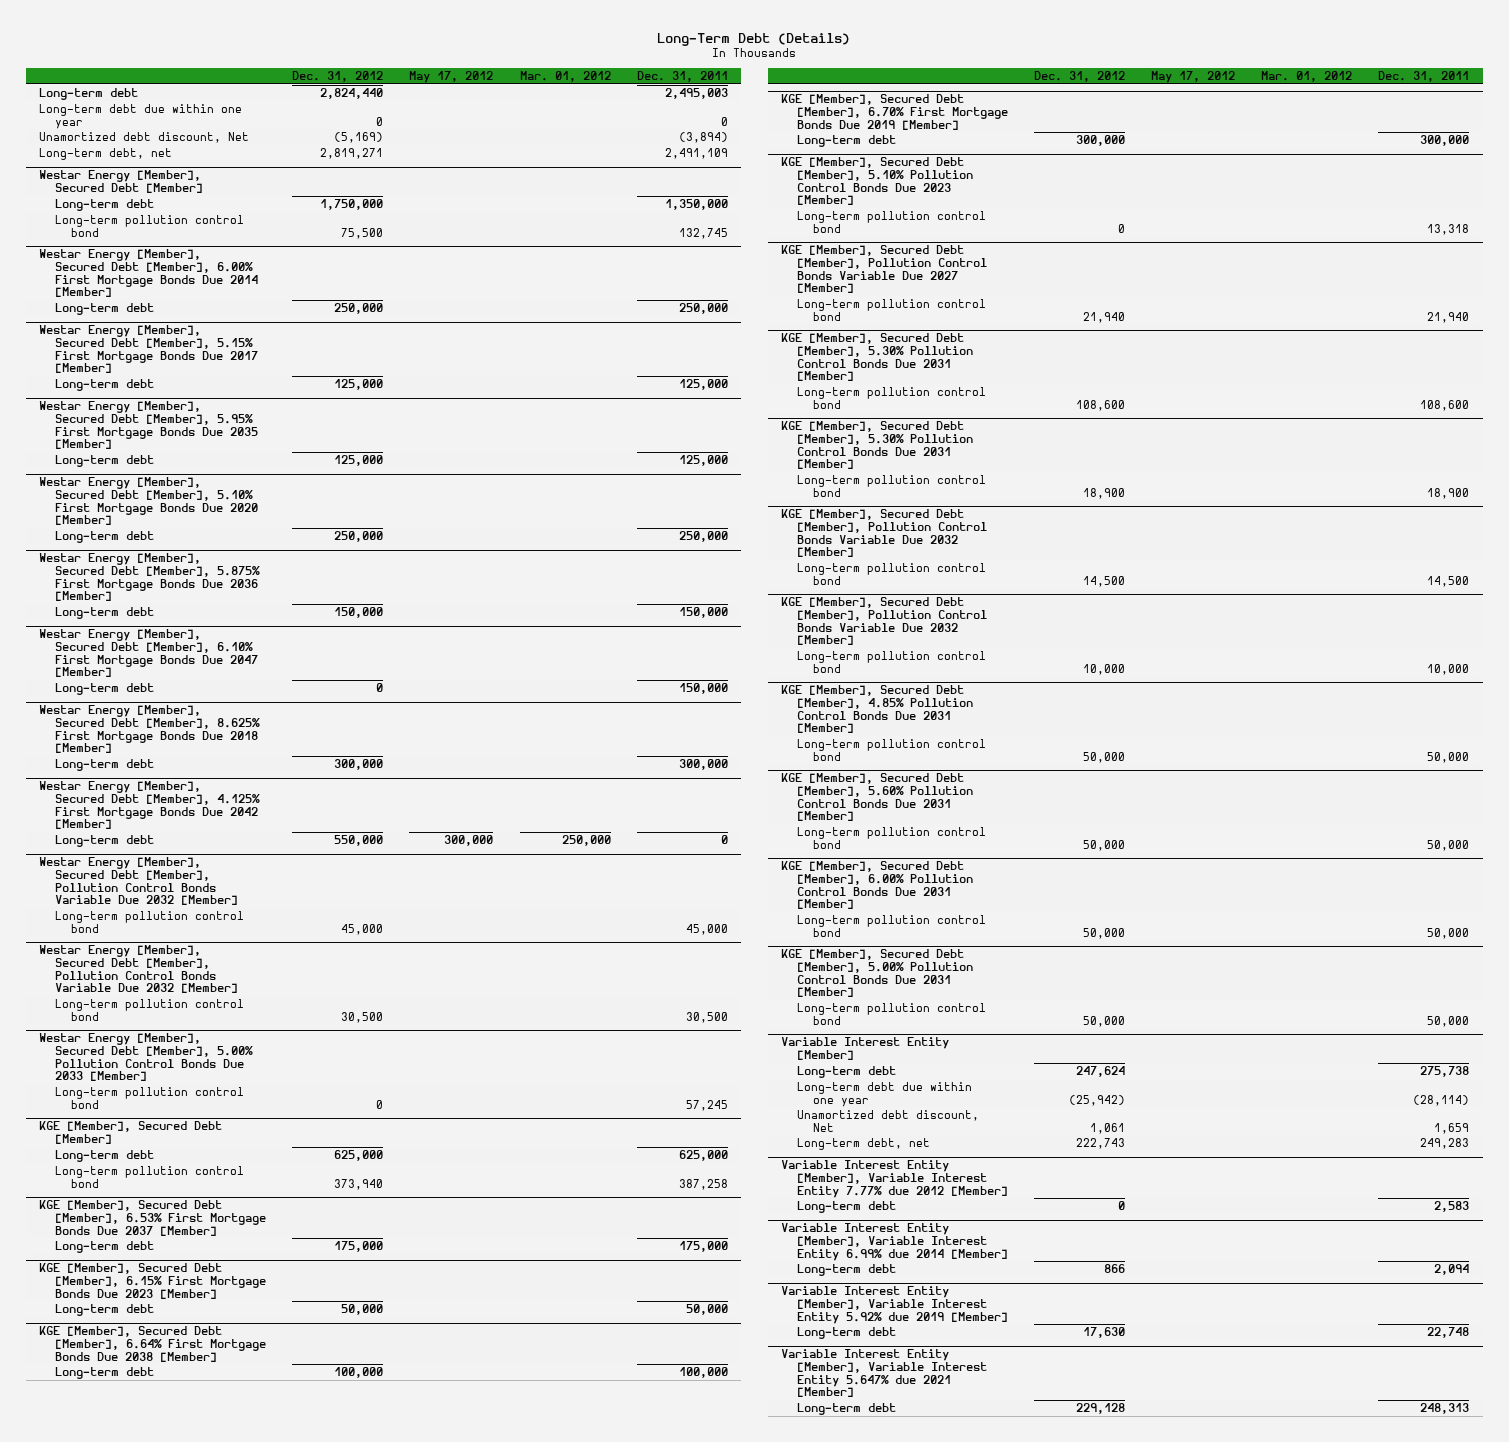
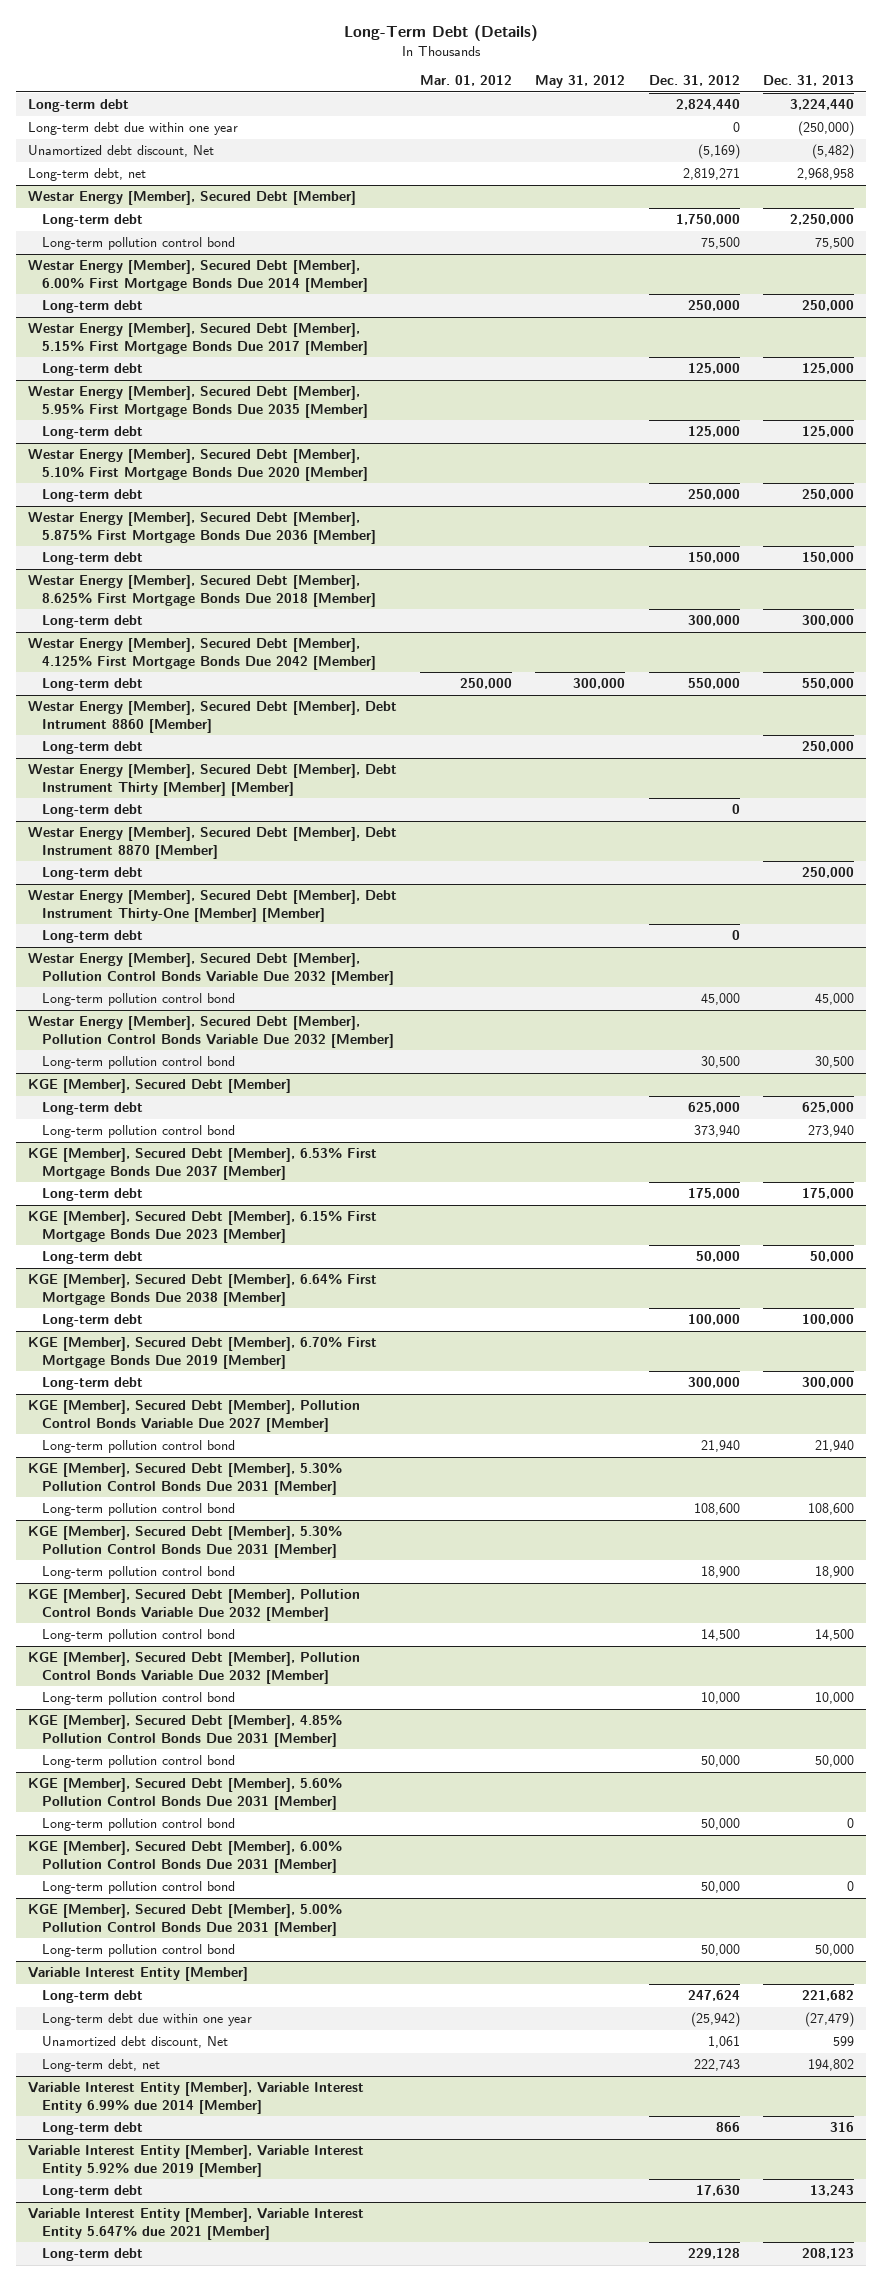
- | Dec. 31, 2012 | May 17, 2012 | Mar. 01, 2012 | Dec. 31, 2011
+ | Mar. 01, 2012 | May 31, 2012 | Dec. 31, 2012 | Dec. 31, 2013
- Westar Energy [Member], Secured Debt [Member], 6.10% First Mortgage Bonds Due 2047 [Member]
- Long-term debt | 0 | | | 150,000
+ Westar Energy [Member], Secured Debt [Member], Debt Intrument 8860 [Member]
+ Long-term debt | | | | 250,000
+ Westar Energy [Member], Secured Debt [Member], Debt Instrument Thirty [Member] [Member]
+ Long-term debt | | | 0 |
+ Westar Energy [Member], Secured Debt [Member], Debt Instrument 8870 [Member]
+ Long-term debt | | | | 250,000
+ Westar Energy [Member], Secured Debt [Member], Debt Instrument Thirty-One [Member] [Member]
+ Long-term debt | | | 0 |
- Westar Energy [Member], Secured Debt [Member], 5.00% Pollution Control Bonds Due 2033 [Member]
- Long-term pollution control bond | 0 | | | 57,245
- KGE [Member], Secured Debt [Member], 5.10% Pollution Control Bonds Due 2023 [Member]
- Long-term pollution control bond | 0 | | | 13,318
- Variable Interest Entity [Member], Variable Interest Entity 7.77% due 2012 [Member]
- Long-term debt | 0 | | | 2,583

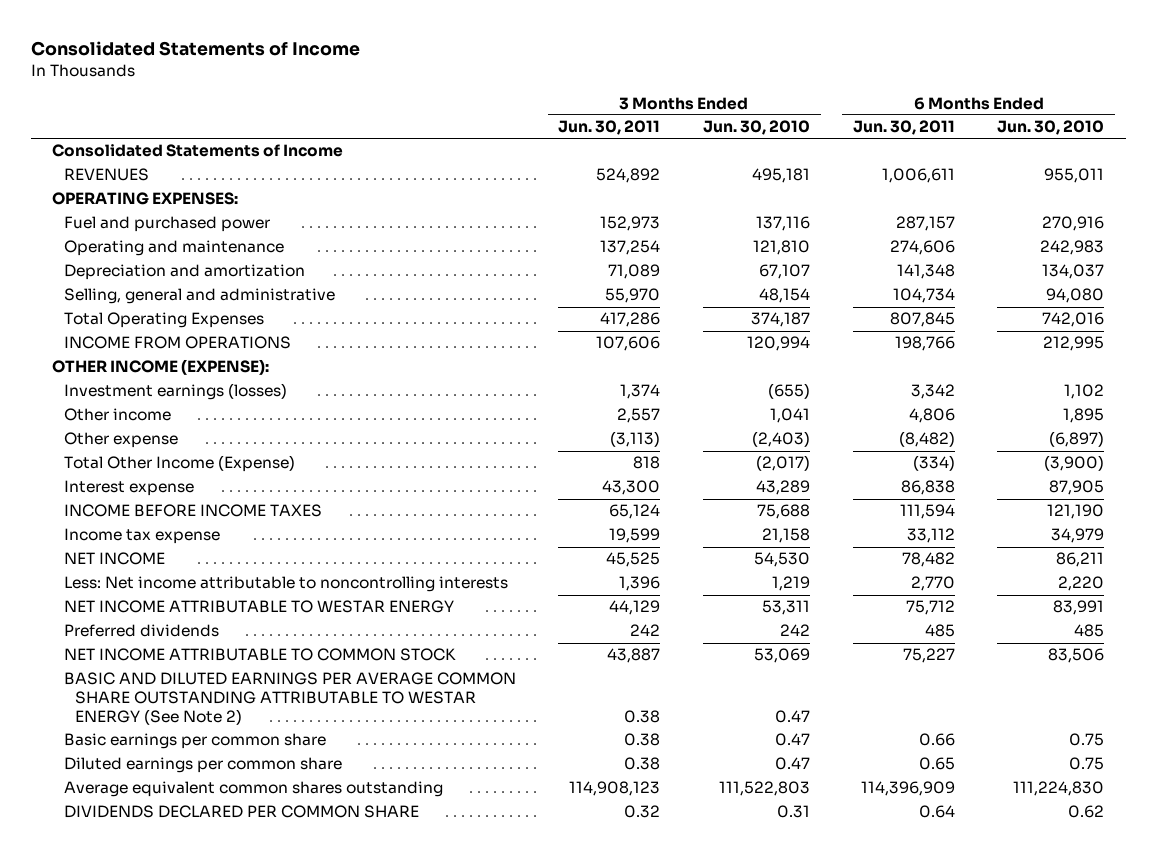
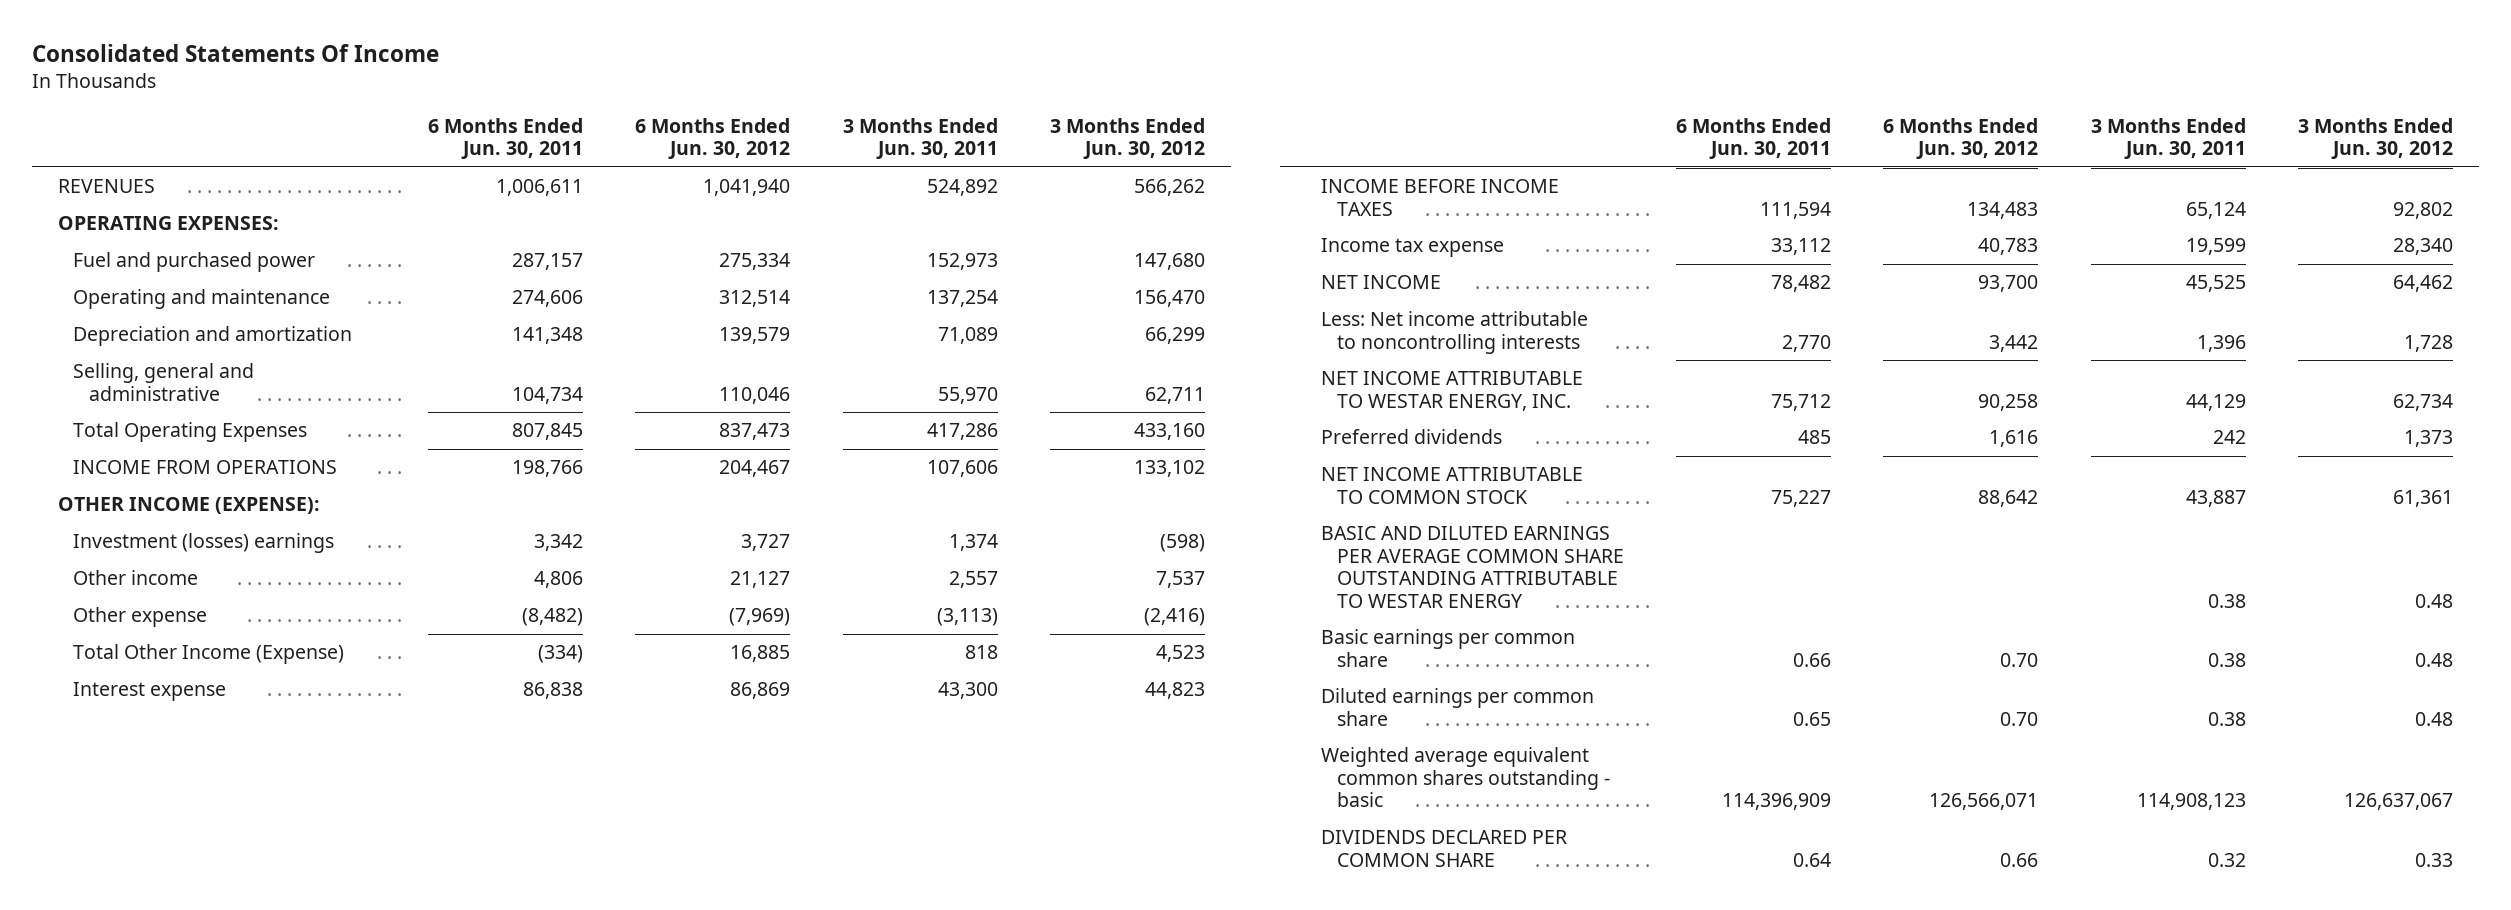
- Consolidated Statements of Income
+ Consolidated Statements Of Income
- | 3 Months Ended Jun. 30, 2011 | 3 Months Ended Jun. 30, 2010 | 6 Months Ended Jun. 30, 2011 | 6 Months Ended Jun. 30, 2010
+ | 6 Months Ended Jun. 30, 2011 | 6 Months Ended Jun. 30, 2012 | 3 Months Ended Jun. 30, 2011 | 3 Months Ended Jun. 30, 2012
- Consolidated Statements of Income
- Investment earnings (losses) | 1,374 | (655) | 3,342 | 1,102
+ Investment (losses) earnings | 3,342 | 3,727 | 1,374 | (598)
- NET INCOME ATTRIBUTABLE TO WESTAR ENERGY | 44,129 | 53,311 | 75,712 | 83,991
+ NET INCOME ATTRIBUTABLE TO WESTAR ENERGY, INC. | 75,712 | 90,258 | 44,129 | 62,734
- BASIC AND DILUTED EARNINGS PER AVERAGE COMMON SHARE OUTSTANDING ATTRIBUTABLE TO WESTAR ENERGY (See Note 2) | 0.38 | 0.47 | |
+ BASIC AND DILUTED EARNINGS PER AVERAGE COMMON SHARE OUTSTANDING ATTRIBUTABLE TO WESTAR ENERGY | | | 0.38 | 0.48
- Average equivalent common shares outstanding | 114,908,123 | 111,522,803 | 114,396,909 | 111,224,830
+ Weighted average equivalent common shares outstanding - basic | 114,396,909 | 126,566,071 | 114,908,123 | 126,637,067

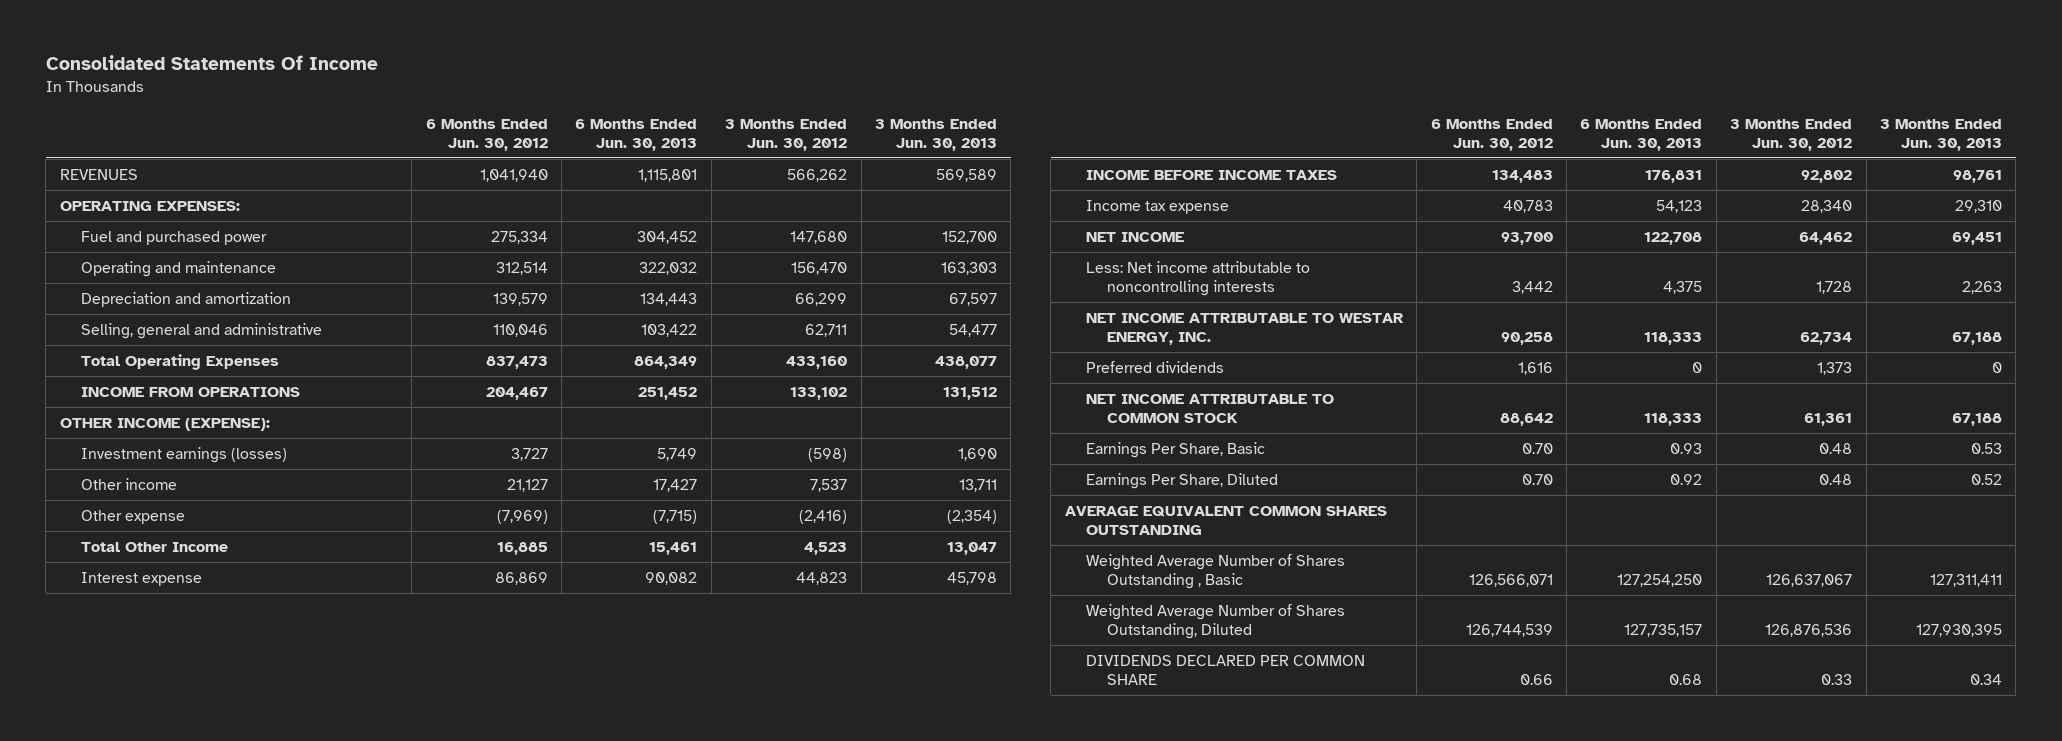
- | 6 Months Ended Jun. 30, 2011 | 6 Months Ended Jun. 30, 2012 | 3 Months Ended Jun. 30, 2011 | 3 Months Ended Jun. 30, 2012
+ | 6 Months Ended Jun. 30, 2012 | 6 Months Ended Jun. 30, 2013 | 3 Months Ended Jun. 30, 2012 | 3 Months Ended Jun. 30, 2013
- Investment (losses) earnings | 3,342 | 3,727 | 1,374 | (598)
+ Investment earnings (losses) | 3,727 | 5,749 | (598) | 1,690
- Total Other Income (Expense) | (334) | 16,885 | 818 | 4,523
+ Total Other Income | 16,885 | 15,461 | 4,523 | 13,047
- BASIC AND DILUTED EARNINGS PER AVERAGE COMMON SHARE OUTSTANDING ATTRIBUTABLE TO WESTAR ENERGY | | | 0.38 | 0.48
- Basic earnings per common share | 0.66 | 0.70 | 0.38 | 0.48
- Diluted earnings per common share | 0.65 | 0.70 | 0.38 | 0.48
- Weighted average equivalent common shares outstanding - basic | 114,396,909 | 126,566,071 | 114,908,123 | 126,637,067
+ Earnings Per Share, Basic | 0.70 | 0.93 | 0.48 | 0.53
+ Earnings Per Share, Diluted | 0.70 | 0.92 | 0.48 | 0.52
+ AVERAGE EQUIVALENT COMMON SHARES OUTSTANDING
+ Weighted Average Number of Shares Outstanding , Basic | 126,566,071 | 127,254,250 | 126,637,067 | 127,311,411
+ Weighted Average Number of Shares Outstanding, Diluted | 126,744,539 | 127,735,157 | 126,876,536 | 127,930,395

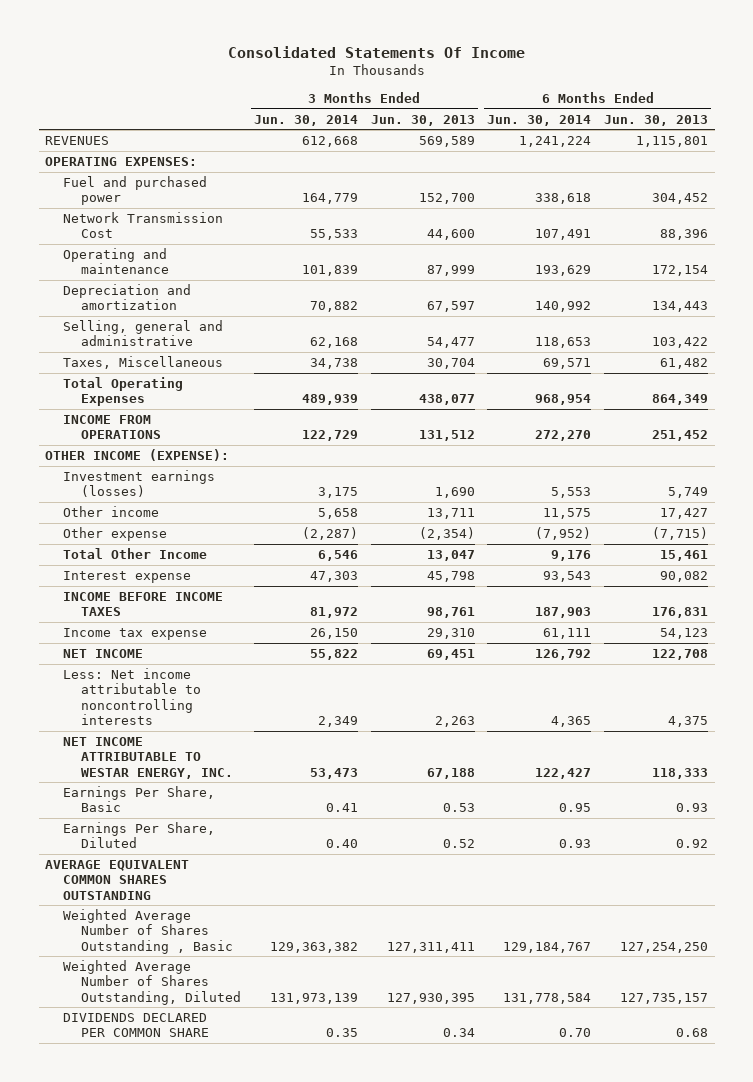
- | 6 Months Ended Jun. 30, 2012 | 6 Months Ended Jun. 30, 2013 | 3 Months Ended Jun. 30, 2012 | 3 Months Ended Jun. 30, 2013
+ | 3 Months Ended Jun. 30, 2014 | 3 Months Ended Jun. 30, 2013 | 6 Months Ended Jun. 30, 2014 | 6 Months Ended Jun. 30, 2013
- Operating and maintenance | 312,514 | 322,032 | 156,470 | 163,303
+ Network Transmission Cost | 55,533 | 44,600 | 107,491 | 88,396
+ Operating and maintenance | 101,839 | 87,999 | 193,629 | 172,154
+ Taxes, Miscellaneous | 34,738 | 30,704 | 69,571 | 61,482
- Preferred dividends | 1,616 | 0 | 1,373 | 0
- NET INCOME ATTRIBUTABLE TO COMMON STOCK | 88,642 | 118,333 | 61,361 | 67,188

